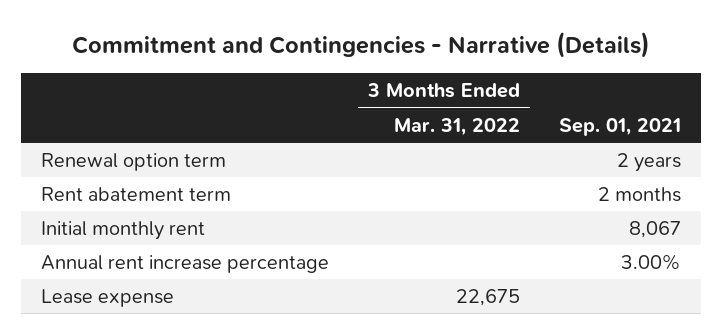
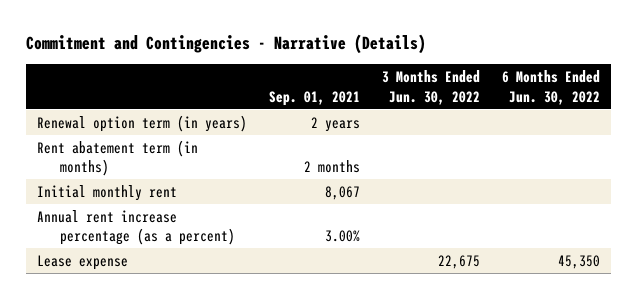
- | 3 Months Ended Mar. 31, 2022 | Sep. 01, 2021
+ | Sep. 01, 2021 | 3 Months Ended Jun. 30, 2022 | 6 Months Ended Jun. 30, 2022
- Renewal option term | | 2 years
- Rent abatement term | | 2 months
+ Renewal option term (in years) | 2 years | |
+ Rent abatement term (in months) | 2 months | |
- Annual rent increase percentage | | 3.00%
+ Annual rent increase percentage (as a percent) | 3.00% | |

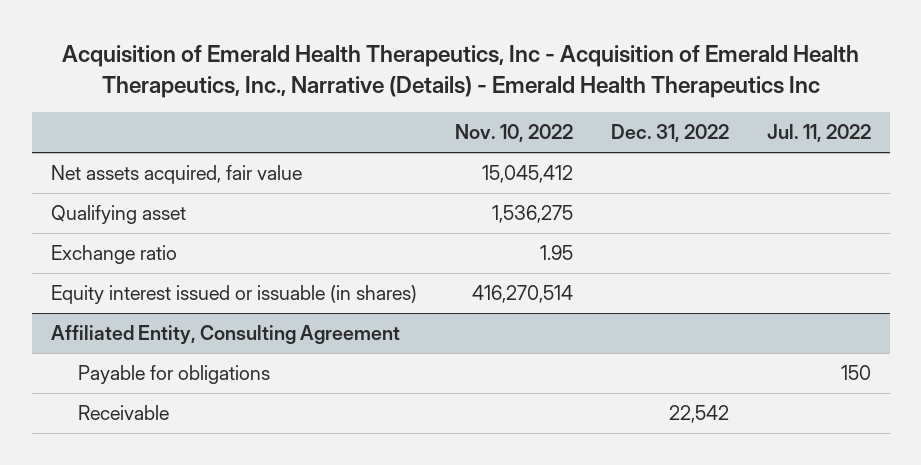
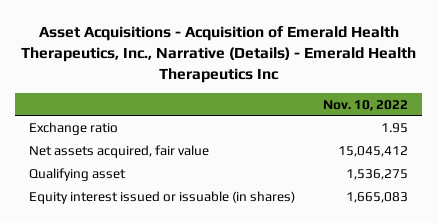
- Acquisition of Emerald Health Therapeutics, Inc - Acquisition of Emerald Health Therapeutics, Inc., Narrative (Details) - Emerald Health Therapeutics Inc
+ Asset Acquisitions - Acquisition of Emerald Health Therapeutics, Inc., Narrative (Details) - Emerald Health Therapeutics Inc
- | Nov. 10, 2022 | Dec. 31, 2022 | Jul. 11, 2022
+ | Nov. 10, 2022
moved up: Exchange ratio | 1.95
- Equity interest issued or issuable (in shares) | 416,270,514 | |
- Affiliated Entity, Consulting Agreement
- Payable for obligations | | | 150
- Receivable | | 22,542 |
+ Equity interest issued or issuable (in shares) | 1,665,083

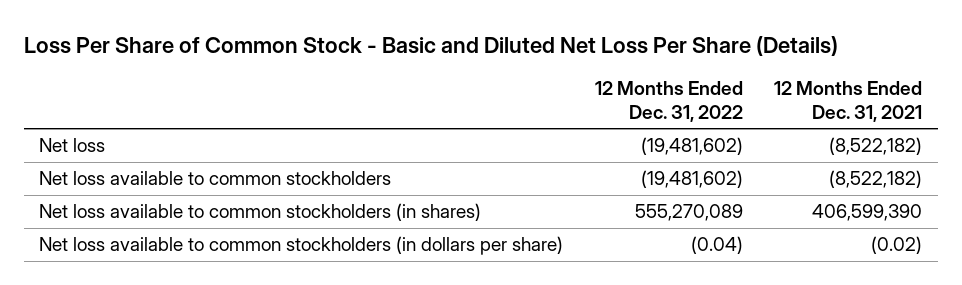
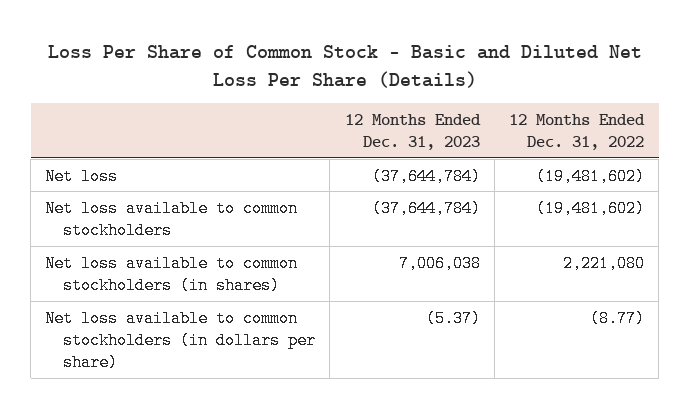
- | 12 Months Ended Dec. 31, 2022 | 12 Months Ended Dec. 31, 2021
+ | 12 Months Ended Dec. 31, 2023 | 12 Months Ended Dec. 31, 2022
- Net loss available to common stockholders (in shares) | 555,270,089 | 406,599,390
- Net loss available to common stockholders (in dollars per share) | (0.04) | (0.02)
+ Net loss available to common stockholders (in shares) | 7,006,038 | 2,221,080
+ Net loss available to common stockholders (in dollars per share) | (5.37) | (8.77)

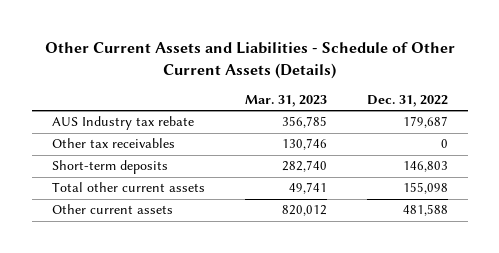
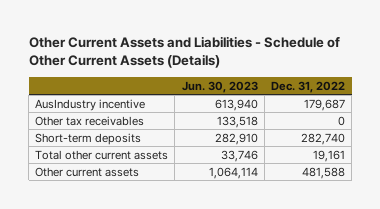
- | Mar. 31, 2023 | Dec. 31, 2022
+ | Jun. 30, 2023 | Dec. 31, 2022
- AUS Industry tax rebate | 356,785 | 179,687
+ AusIndustry incentive | 613,940 | 179,687
- Short-term deposits | 282,740 | 146,803
- Total other current assets | 49,741 | 155,098
+ Short-term deposits | 282,910 | 282,740
+ Total other current assets | 33,746 | 19,161

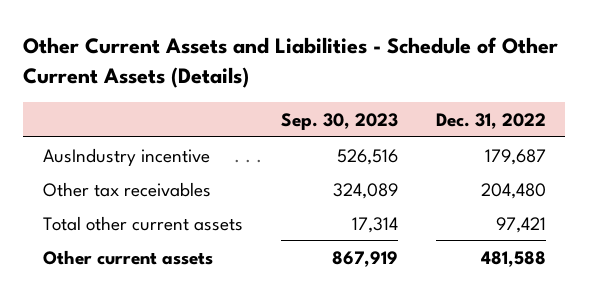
- | Jun. 30, 2023 | Dec. 31, 2022
+ | Sep. 30, 2023 | Dec. 31, 2022
- Other tax receivables | 133,518 | 0
- Short-term deposits | 282,910 | 282,740
- Total other current assets | 33,746 | 19,161
+ Other tax receivables | 324,089 | 204,480
+ Total other current assets | 17,314 | 97,421

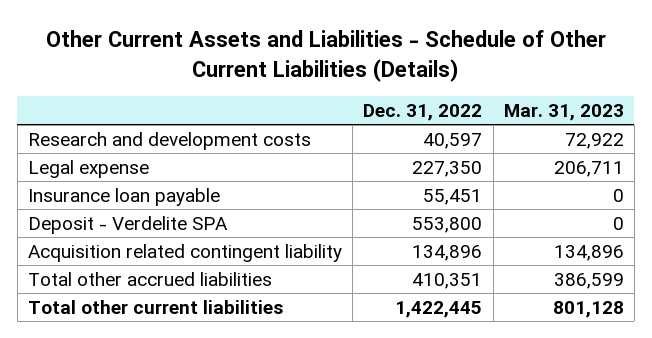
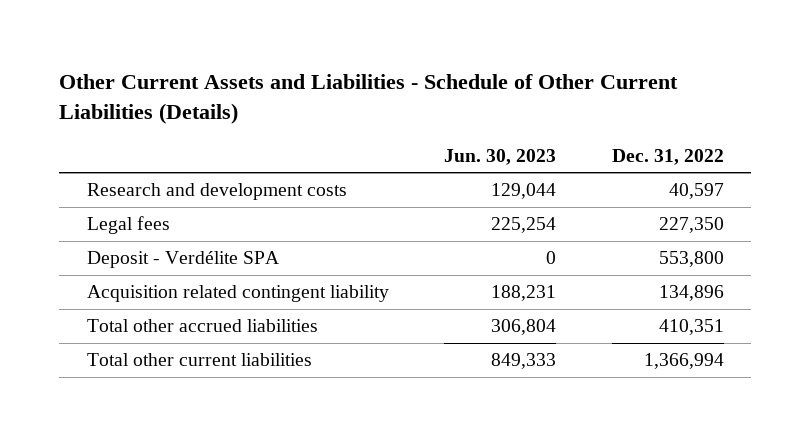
- | Dec. 31, 2022 | Mar. 31, 2023
+ | Jun. 30, 2023 | Dec. 31, 2022
- Legal expense | 227,350 | 206,711
- Insurance loan payable | 55,451 | 0
- Deposit - Verdelite SPA | 553,800 | 0
+ Legal fees | 225,254 | 227,350
+ Deposit - Verdélite SPA | 0 | 553,800
- Total other current liabilities | 1,422,445 | 801,128
+ Total other current liabilities | 849,333 | 1,366,994

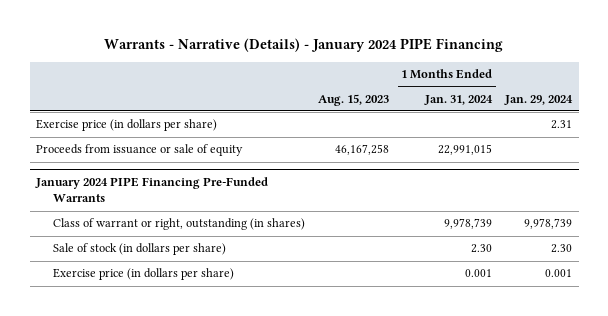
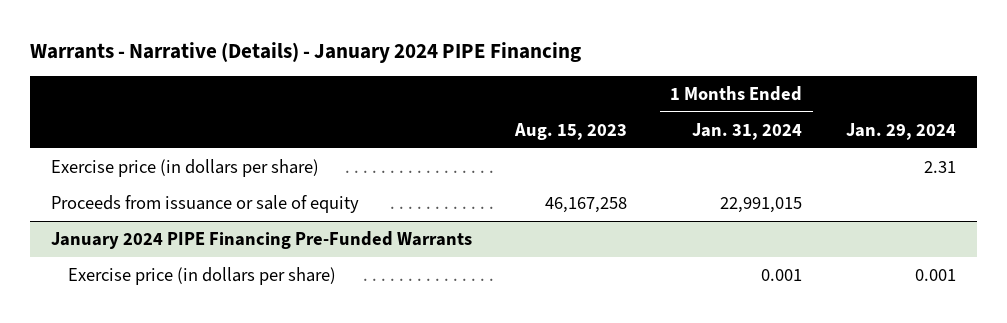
@ January 2024 PIPE Financing Pre-Funded Warrants
- Class of warrant or right, outstanding (in shares) | | 9,978,739 | 9,978,739
- Sale of stock (in dollars per share) | | 2.30 | 2.30

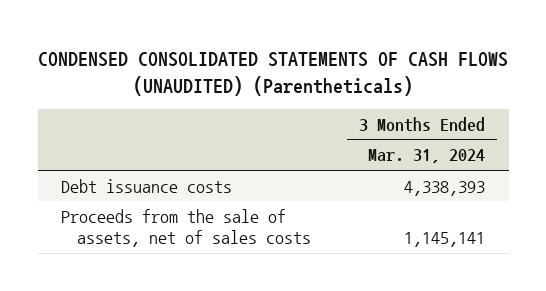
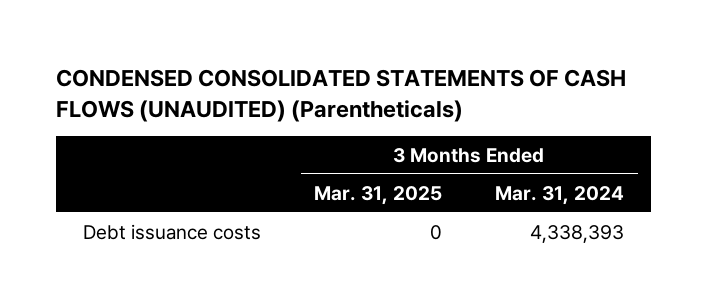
- | 3 Months Ended Mar. 31, 2024
+ | 3 Months Ended Mar. 31, 2025 | 3 Months Ended Mar. 31, 2024
- Proceeds from the sale of assets, net of sales costs | 1,145,141

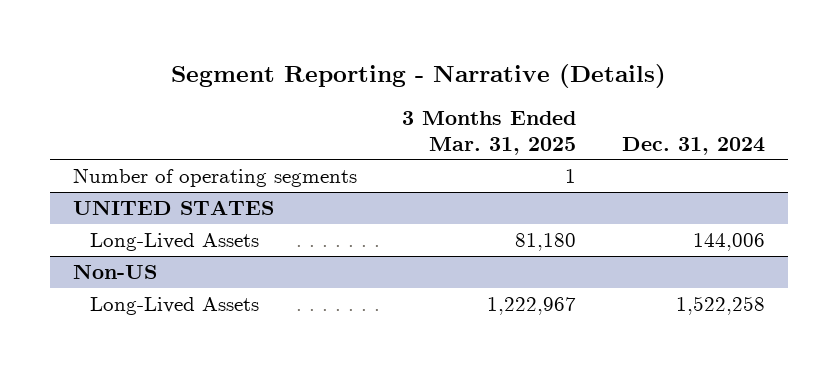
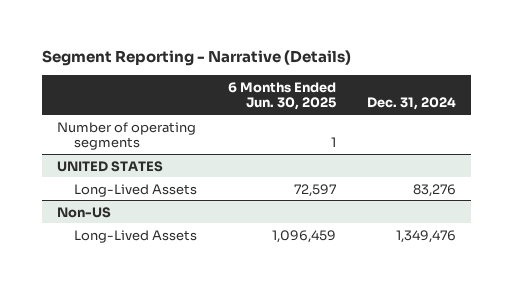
- | 3 Months Ended Mar. 31, 2025 | Dec. 31, 2024
+ | 6 Months Ended Jun. 30, 2025 | Dec. 31, 2024
@ UNITED STATES
- Long-Lived Assets | 81,180 | 144,006
+ Long-Lived Assets | 72,597 | 83,276
@ Non-US
- Long-Lived Assets | 1,222,967 | 1,522,258
+ Long-Lived Assets | 1,096,459 | 1,349,476

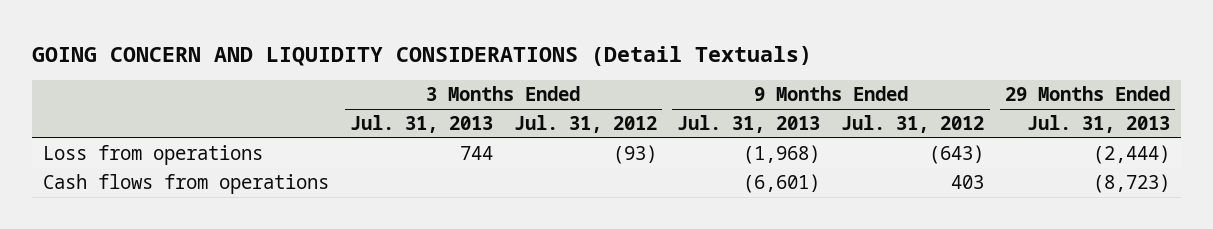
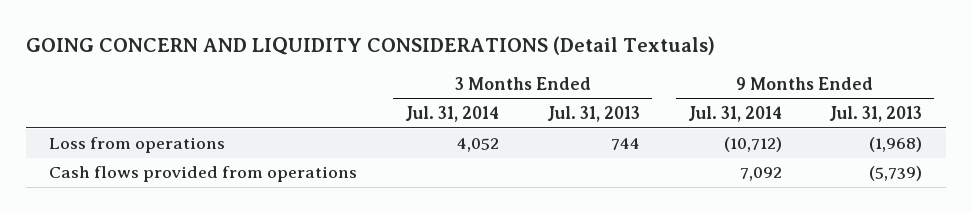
- | 3 Months Ended Jul. 31, 2013 | 3 Months Ended Jul. 31, 2012 | 9 Months Ended Jul. 31, 2013 | 9 Months Ended Jul. 31, 2012 | 29 Months Ended Jul. 31, 2013
+ | 3 Months Ended Jul. 31, 2014 | 3 Months Ended Jul. 31, 2013 | 9 Months Ended Jul. 31, 2014 | 9 Months Ended Jul. 31, 2013
- Cash flows from operations | | | (6,601) | 403 | (8,723)
+ Cash flows provided from operations | | | 7,092 | (5,739)

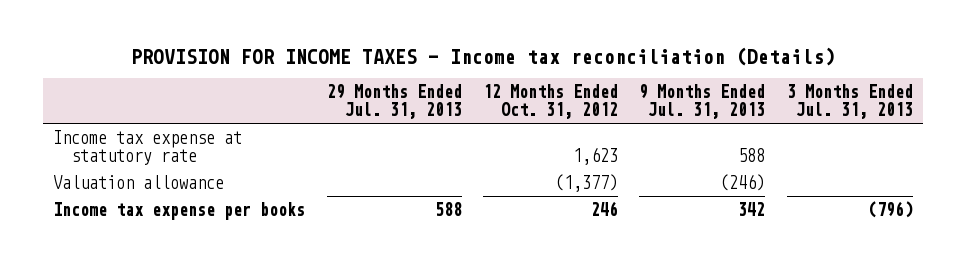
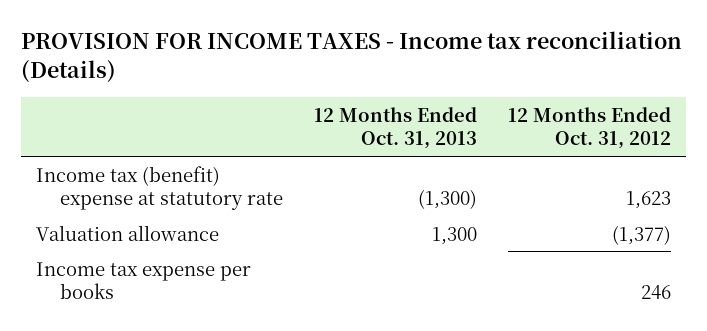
- | 29 Months Ended Jul. 31, 2013 | 12 Months Ended Oct. 31, 2012 | 9 Months Ended Jul. 31, 2013 | 3 Months Ended Jul. 31, 2013
+ | 12 Months Ended Oct. 31, 2013 | 12 Months Ended Oct. 31, 2012
- Income tax expense at statutory rate | | 1,623 | 588 |
+ Income tax (benefit) expense at statutory rate | (1,300) | 1,623

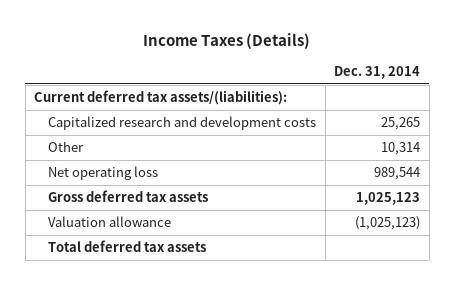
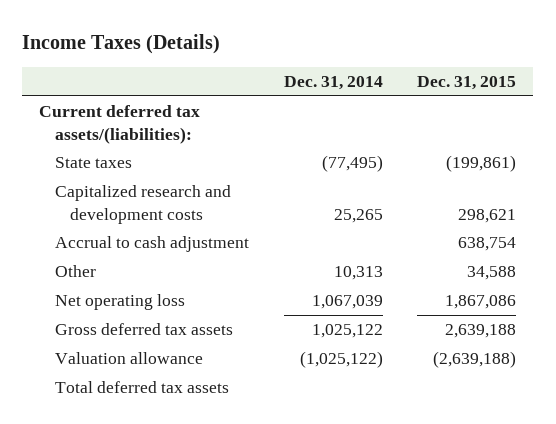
- | Dec. 31, 2014
+ | Dec. 31, 2014 | Dec. 31, 2015
+ State taxes | (77,495) | (199,861)
- Other | 10,314
- Net operating loss | 989,544
- Gross deferred tax assets | 1,025,123
- Valuation allowance | (1,025,123)
+ Accrual to cash adjustment | | 638,754
+ Other | 10,313 | 34,588
+ Net operating loss | 1,067,039 | 1,867,086
+ Gross deferred tax assets | 1,025,122 | 2,639,188
+ Valuation allowance | (1,025,122) | (2,639,188)

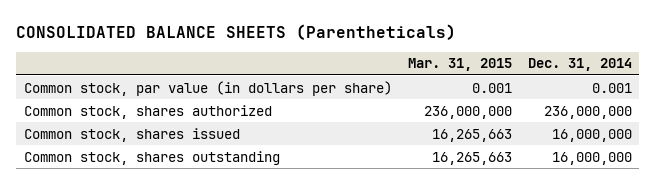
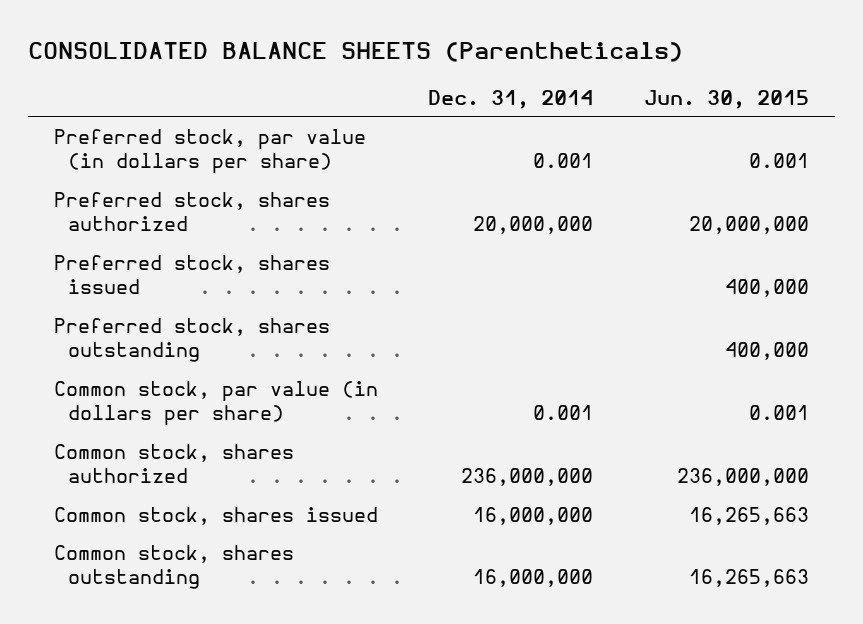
- | Mar. 31, 2015 | Dec. 31, 2014
+ | Dec. 31, 2014 | Jun. 30, 2015
+ Preferred stock, par value (in dollars per share) | 0.001 | 0.001
+ Preferred stock, shares authorized | 20,000,000 | 20,000,000
+ Preferred stock, shares issued | | 400,000
+ Preferred stock, shares outstanding | | 400,000

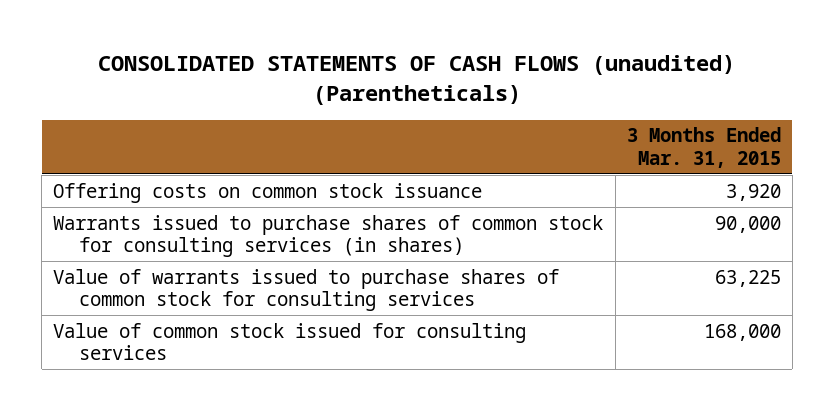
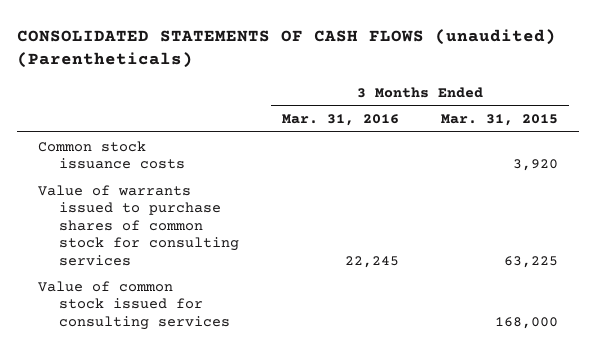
- | 3 Months Ended Mar. 31, 2015
+ | 3 Months Ended Mar. 31, 2016 | 3 Months Ended Mar. 31, 2015
- Offering costs on common stock issuance | 3,920
- Warrants issued to purchase shares of common stock for consulting services (in shares) | 90,000
+ Common stock issuance costs | | 3,920

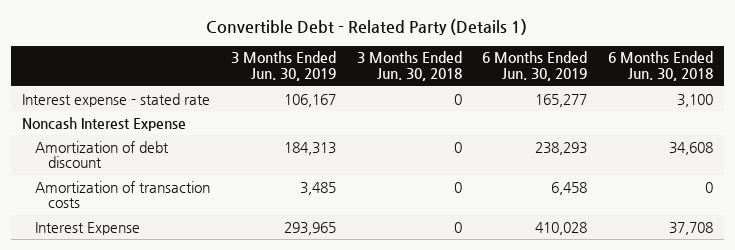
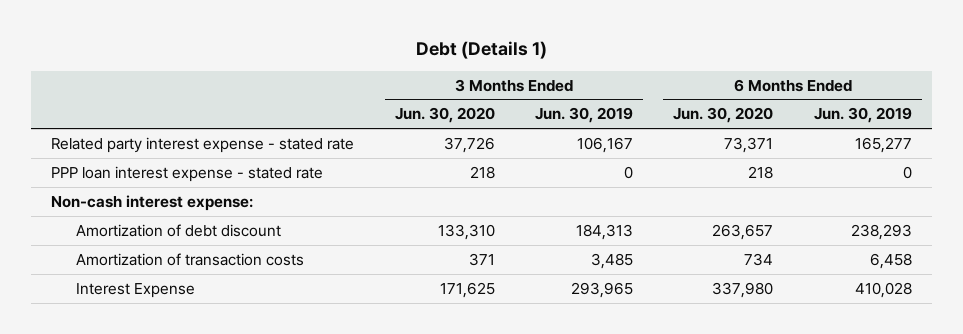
- Convertible Debt - Related Party (Details 1)
+ Debt (Details 1)
- | 3 Months Ended Jun. 30, 2019 | 3 Months Ended Jun. 30, 2018 | 6 Months Ended Jun. 30, 2019 | 6 Months Ended Jun. 30, 2018
+ | 3 Months Ended Jun. 30, 2020 | 3 Months Ended Jun. 30, 2019 | 6 Months Ended Jun. 30, 2020 | 6 Months Ended Jun. 30, 2019
- Interest expense - stated rate | 106,167 | 0 | 165,277 | 3,100
- Noncash Interest Expense
+ Related party interest expense - stated rate | 37,726 | 106,167 | 73,371 | 165,277
+ PPP loan interest expense - stated rate | 218 | 0 | 218 | 0
+ Non-cash interest expense:

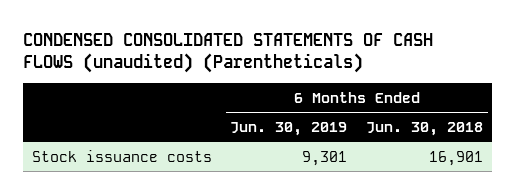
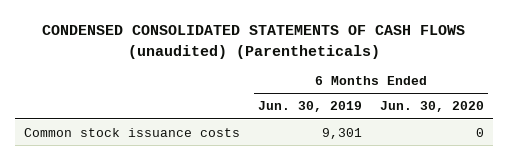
- | 6 Months Ended Jun. 30, 2019 | 6 Months Ended Jun. 30, 2018
+ | 6 Months Ended Jun. 30, 2019 | 6 Months Ended Jun. 30, 2020
- Stock issuance costs | 9,301 | 16,901
+ Common stock issuance costs | 9,301 | 0

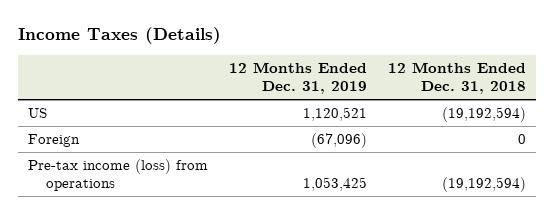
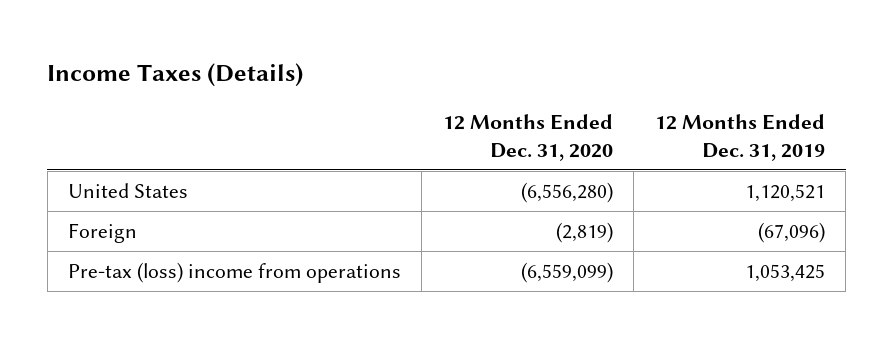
- | 12 Months Ended Dec. 31, 2019 | 12 Months Ended Dec. 31, 2018
+ | 12 Months Ended Dec. 31, 2020 | 12 Months Ended Dec. 31, 2019
- US | 1,120,521 | (19,192,594)
+ United States | (6,556,280) | 1,120,521
- Pre-tax income (loss) from operations | 1,053,425 | (19,192,594)
+ Pre-tax (loss) income from operations | (6,559,099) | 1,053,425

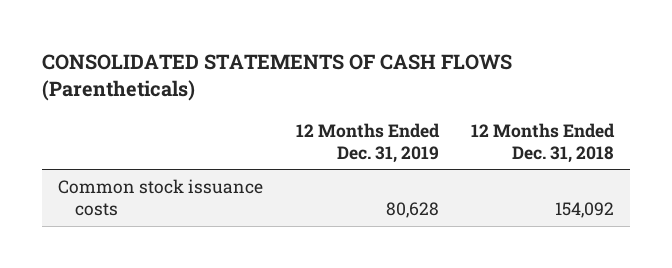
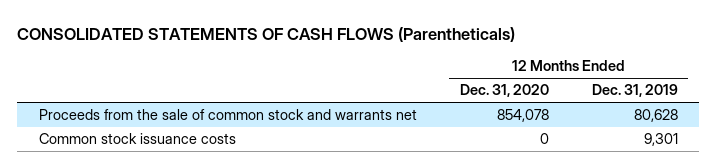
- | 12 Months Ended Dec. 31, 2019 | 12 Months Ended Dec. 31, 2018
+ | 12 Months Ended Dec. 31, 2020 | 12 Months Ended Dec. 31, 2019
- Common stock issuance costs | 80,628 | 154,092
+ Proceeds from the sale of common stock and warrants net | 854,078 | 80,628
+ Common stock issuance costs | 0 | 9,301

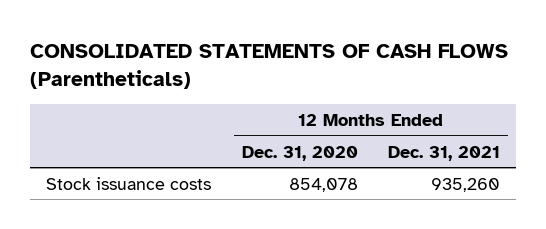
- | 12 Months Ended Dec. 31, 2020 | 12 Months Ended Dec. 31, 2019
+ | 12 Months Ended Dec. 31, 2020 | 12 Months Ended Dec. 31, 2021
- Proceeds from the sale of common stock and warrants net | 854,078 | 80,628
- Common stock issuance costs | 0 | 9,301
+ Stock issuance costs | 854,078 | 935,260

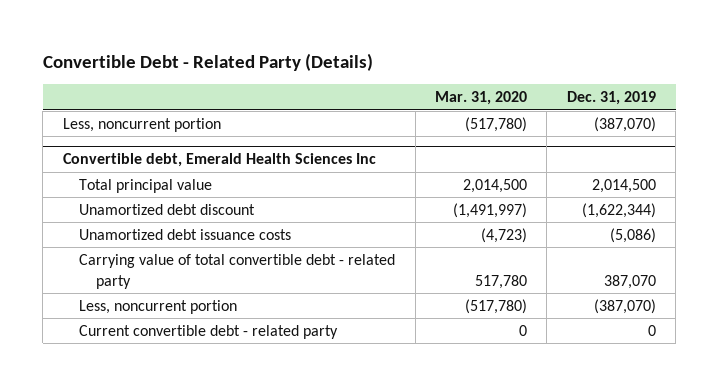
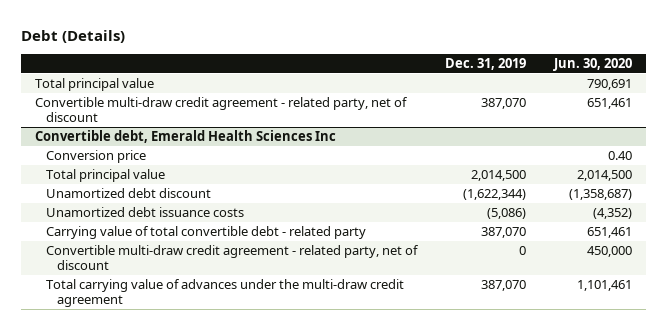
- Convertible Debt - Related Party (Details)
+ Debt (Details)
- | Mar. 31, 2020 | Dec. 31, 2019
+ | Dec. 31, 2019 | Jun. 30, 2020
- Less, noncurrent portion | (517,780) | (387,070)
+ Total principal value | | 790,691
+ Convertible multi-draw credit agreement - related party, net of discount | 387,070 | 651,461
@ Convertible debt, Emerald Health Sciences Inc
+ Conversion price | | 0.40
- Less, noncurrent portion | (517,780) | (387,070)
- Current convertible debt - related party | 0 | 0
+ Convertible multi-draw credit agreement - related party, net of discount | 0 | 450,000
+ Total carrying value of advances under the multi-draw credit agreement | 387,070 | 1,101,461

